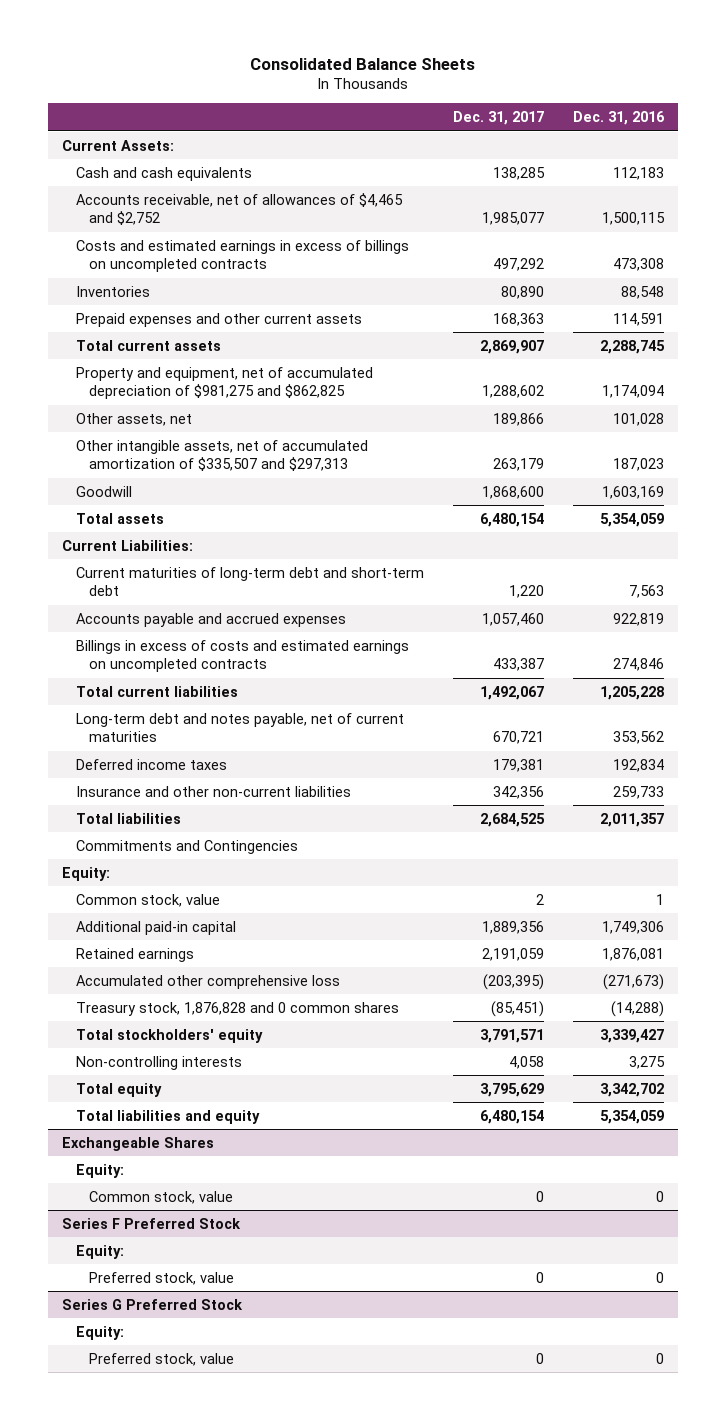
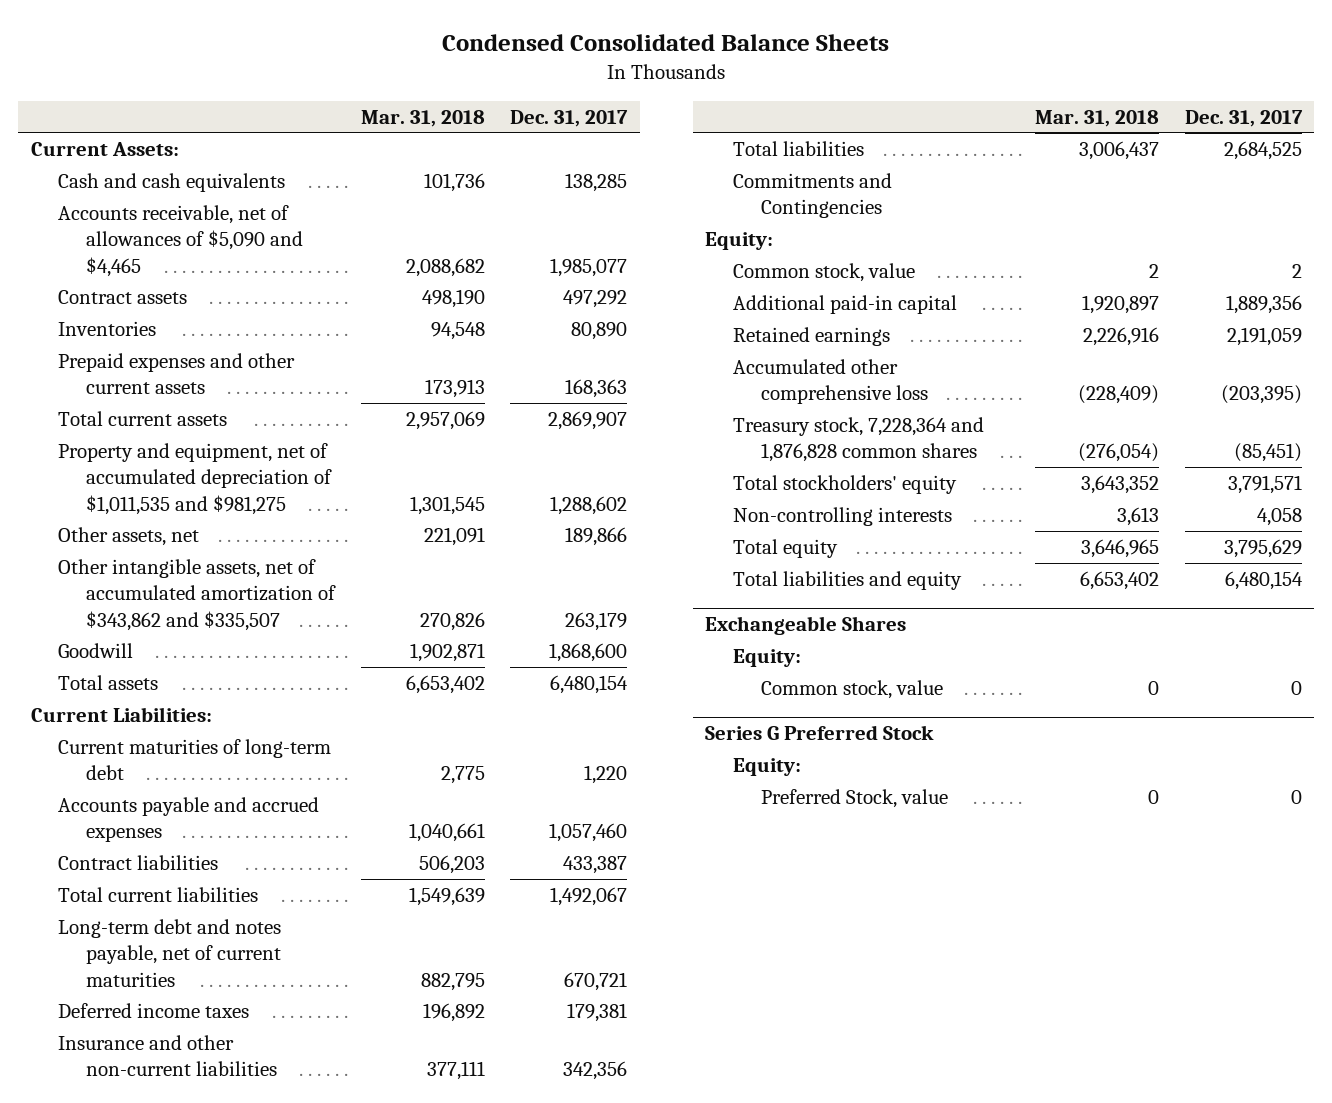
- Consolidated Balance Sheets
+ Condensed Consolidated Balance Sheets
- | Dec. 31, 2017 | Dec. 31, 2016
+ | Mar. 31, 2018 | Dec. 31, 2017
- Accounts receivable, net of allowances of $4,465 and $2,752 | 1,985,077 | 1,500,115
- Costs and estimated earnings in excess of billings on uncompleted contracts | 497,292 | 473,308
+ Accounts receivable, net of allowances of $5,090 and $4,465 | 2,088,682 | 1,985,077
+ Contract assets | 498,190 | 497,292
- Property and equipment, net of accumulated depreciation of $981,275 and $862,825 | 1,288,602 | 1,174,094
+ Property and equipment, net of accumulated depreciation of $1,011,535 and $981,275 | 1,301,545 | 1,288,602
- Other intangible assets, net of accumulated amortization of $335,507 and $297,313 | 263,179 | 187,023
+ Other intangible assets, net of accumulated amortization of $343,862 and $335,507 | 270,826 | 263,179
- Current maturities of long-term debt and short-term debt | 1,220 | 7,563
+ Current maturities of long-term debt | 2,775 | 1,220
- Billings in excess of costs and estimated earnings on uncompleted contracts | 433,387 | 274,846
+ Contract liabilities | 506,203 | 433,387
- Treasury stock, 1,876,828 and 0 common shares | (85,451) | (14,288)
+ Treasury stock, 7,228,364 and 1,876,828 common shares | (276,054) | (85,451)
- Series F Preferred Stock
- Equity:
- Preferred stock, value | 0 | 0
@ Series G Preferred Stock
- Preferred stock, value | 0 | 0
+ Preferred Stock, value | 0 | 0

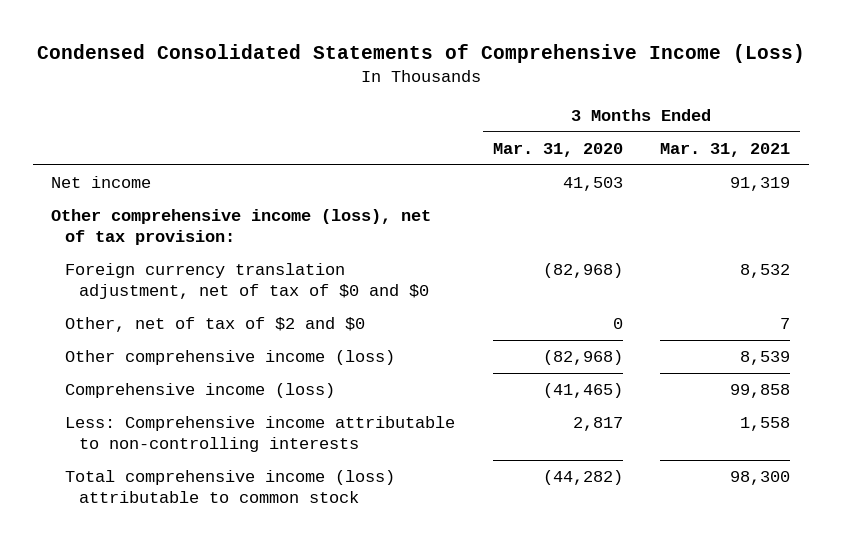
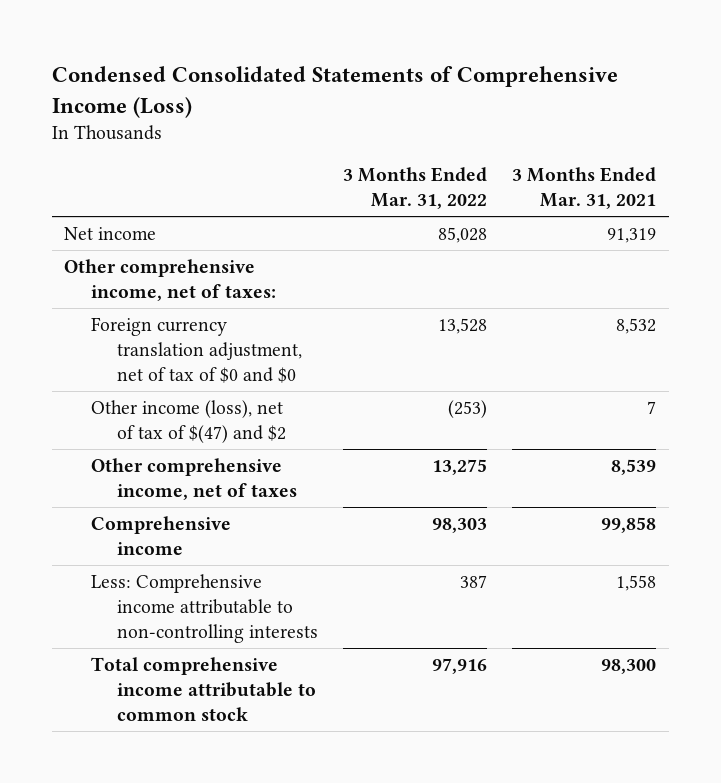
- | 3 Months Ended Mar. 31, 2020 | 3 Months Ended Mar. 31, 2021
+ | 3 Months Ended Mar. 31, 2022 | 3 Months Ended Mar. 31, 2021
- Other comprehensive income (loss), net of tax provision:
+ Other comprehensive income, net of taxes:
- Other, net of tax of $2 and $0 | 0 | 7
- Other comprehensive income (loss) | (82,968) | 8,539
- Comprehensive income (loss) | (41,465) | 99,858
+ Other income (loss), net of tax of $(47) and $2 | (253) | 7
+ Other comprehensive income, net of taxes | 13,275 | 8,539
+ Comprehensive income | 98,303 | 99,858
- Total comprehensive income (loss) attributable to common stock | (44,282) | 98,300
+ Total comprehensive income attributable to common stock | 97,916 | 98,300

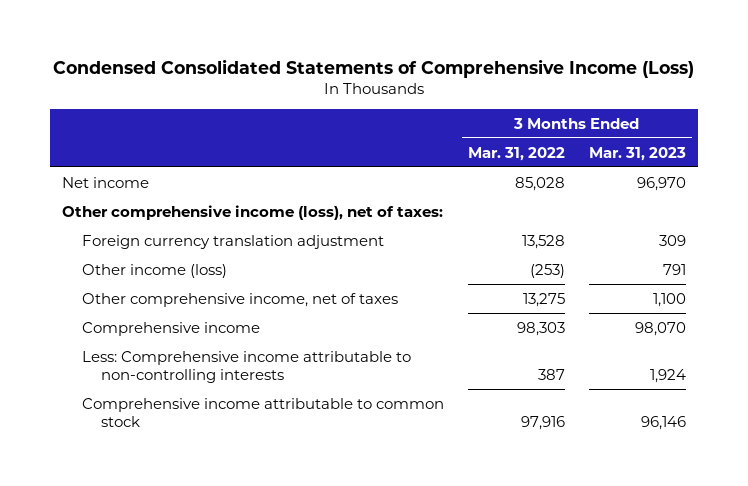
- | 3 Months Ended Mar. 31, 2022 | 3 Months Ended Mar. 31, 2021
+ | 3 Months Ended Mar. 31, 2022 | 3 Months Ended Mar. 31, 2023
- Other comprehensive income, net of taxes:
- Foreign currency translation adjustment, net of tax of $0 and $0 | 13,528 | 8,532
- Other income (loss), net of tax of $(47) and $2 | (253) | 7
+ Other comprehensive income (loss), net of taxes:
+ Foreign currency translation adjustment | 13,528 | 309
+ Other income (loss) | (253) | 791
- Total comprehensive income attributable to common stock | 97,916 | 98,300
+ Comprehensive income attributable to common stock | 97,916 | 96,146

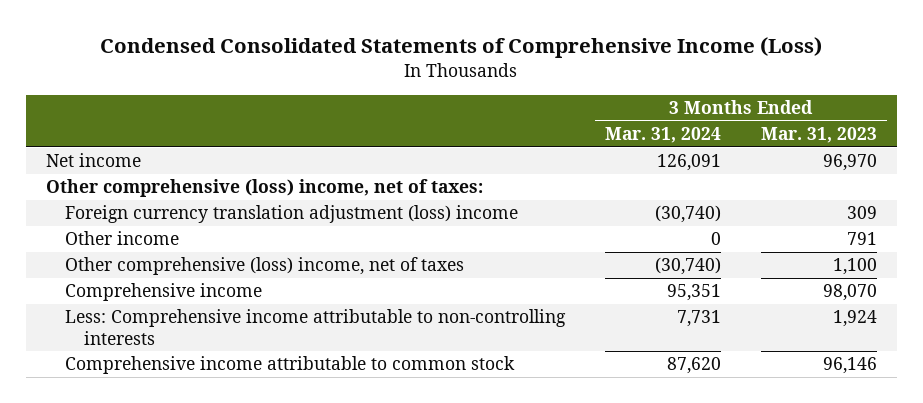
- | 3 Months Ended Mar. 31, 2022 | 3 Months Ended Mar. 31, 2023
+ | 3 Months Ended Mar. 31, 2024 | 3 Months Ended Mar. 31, 2023
- Other comprehensive income (loss), net of taxes:
- Foreign currency translation adjustment | 13,528 | 309
- Other income (loss) | (253) | 791
- Other comprehensive income, net of taxes | 13,275 | 1,100
+ Other comprehensive (loss) income, net of taxes:
+ Foreign currency translation adjustment (loss) income | (30,740) | 309
+ Other income | 0 | 791
+ Other comprehensive (loss) income, net of taxes | (30,740) | 1,100

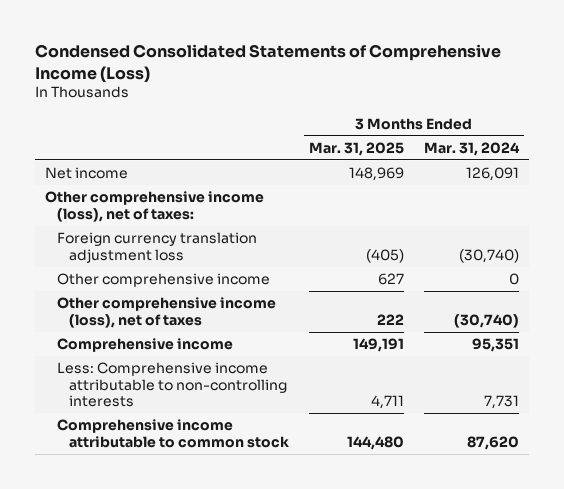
- | 3 Months Ended Mar. 31, 2024 | 3 Months Ended Mar. 31, 2023
+ | 3 Months Ended Mar. 31, 2025 | 3 Months Ended Mar. 31, 2024
- Other comprehensive (loss) income, net of taxes:
- Foreign currency translation adjustment (loss) income | (30,740) | 309
- Other income | 0 | 791
- Other comprehensive (loss) income, net of taxes | (30,740) | 1,100
+ Other comprehensive income (loss), net of taxes:
+ Foreign currency translation adjustment loss | (405) | (30,740)
+ Other comprehensive income | 627 | 0
+ Other comprehensive income (loss), net of taxes | 222 | (30,740)

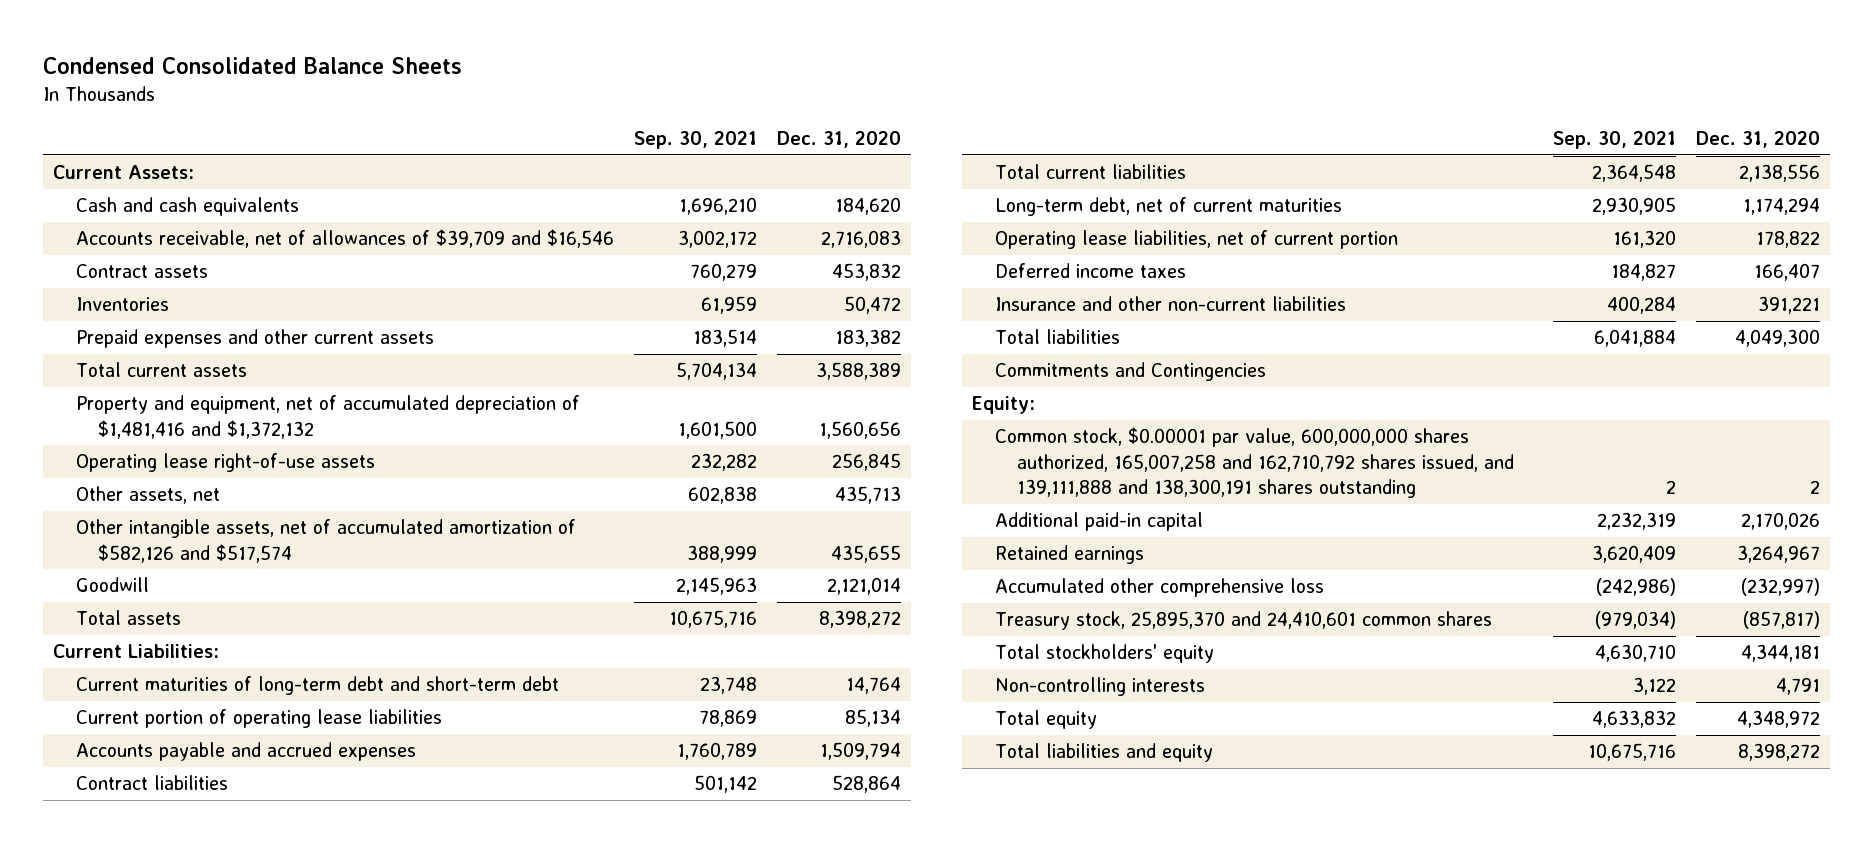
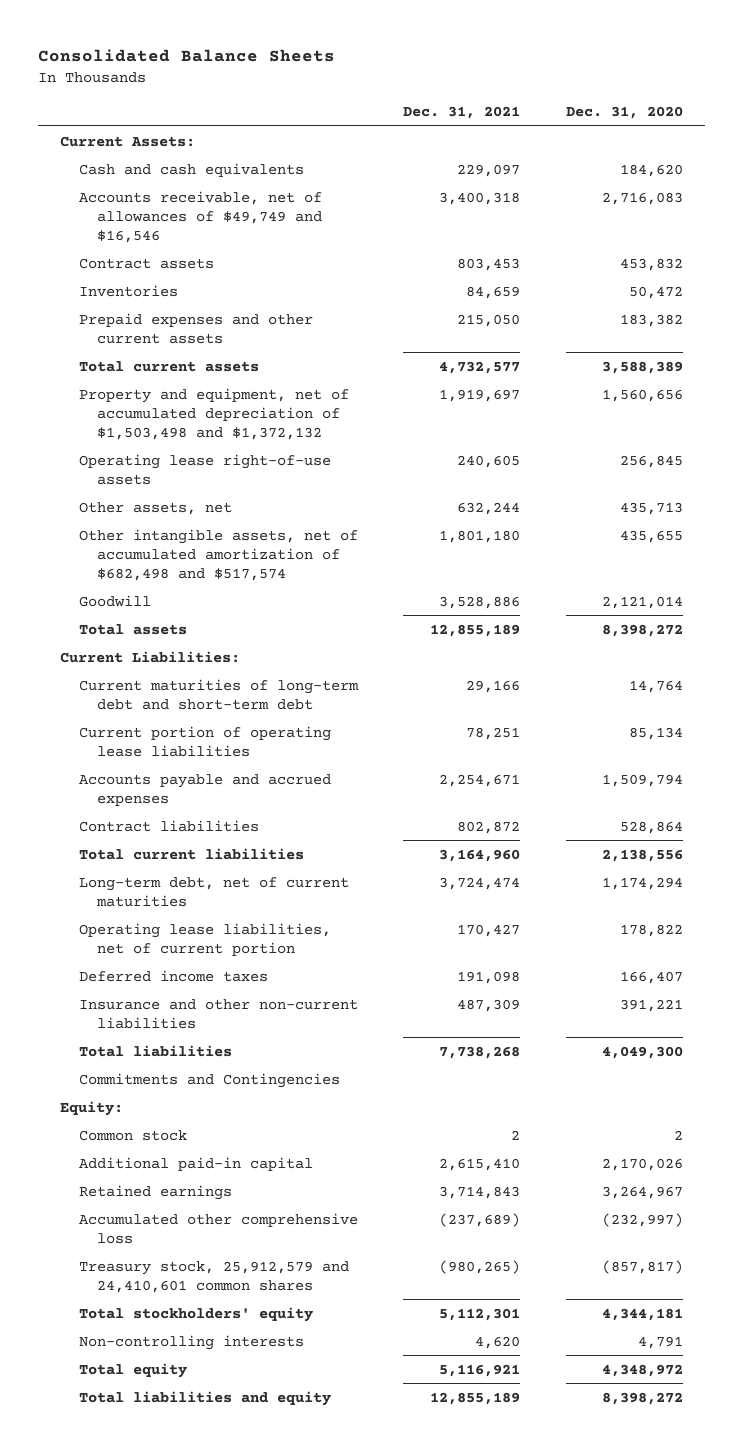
- Condensed Consolidated Balance Sheets
+ Consolidated Balance Sheets
- | Sep. 30, 2021 | Dec. 31, 2020
+ | Dec. 31, 2021 | Dec. 31, 2020
- Accounts receivable, net of allowances of $39,709 and $16,546 | 3,002,172 | 2,716,083
+ Accounts receivable, net of allowances of $49,749 and $16,546 | 3,400,318 | 2,716,083
- Property and equipment, net of accumulated depreciation of $1,481,416 and $1,372,132 | 1,601,500 | 1,560,656
+ Property and equipment, net of accumulated depreciation of $1,503,498 and $1,372,132 | 1,919,697 | 1,560,656
- Other intangible assets, net of accumulated amortization of $582,126 and $517,574 | 388,999 | 435,655
+ Other intangible assets, net of accumulated amortization of $682,498 and $517,574 | 1,801,180 | 435,655
- Common stock, $0.00001 par value, 600,000,000 shares authorized, 165,007,258 and 162,710,792 shares issued, and 139,111,888 and 138,300,191 shares outstanding | 2 | 2
+ Common stock | 2 | 2
- Treasury stock, 25,895,370 and 24,410,601 common shares | (979,034) | (857,817)
+ Treasury stock, 25,912,579 and 24,410,601 common shares | (980,265) | (857,817)

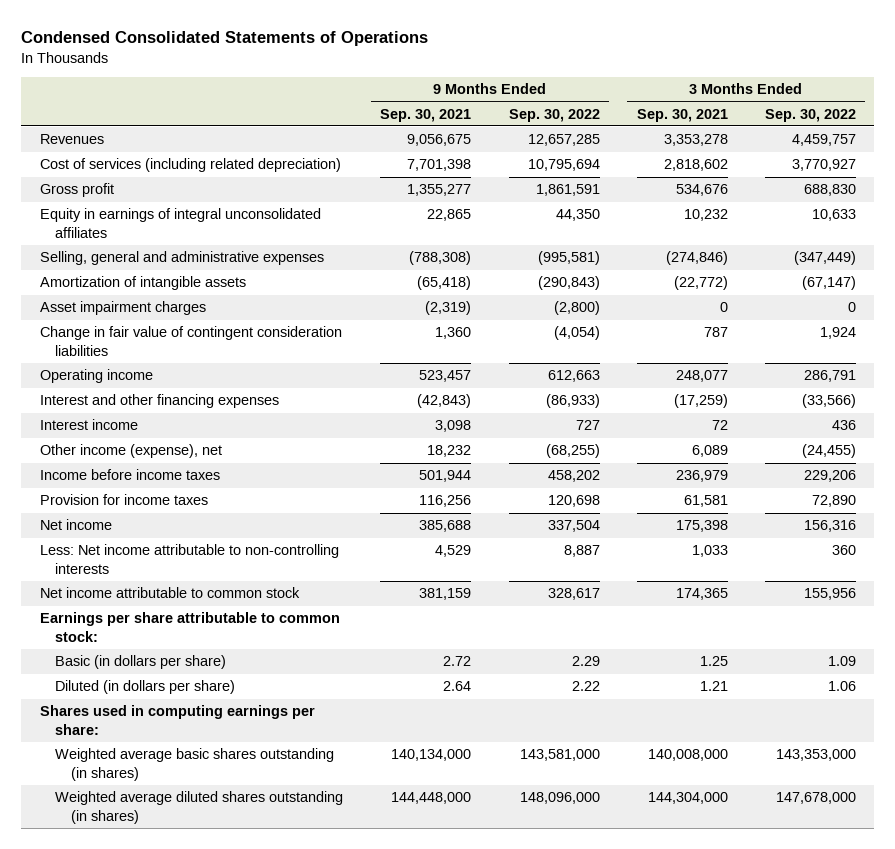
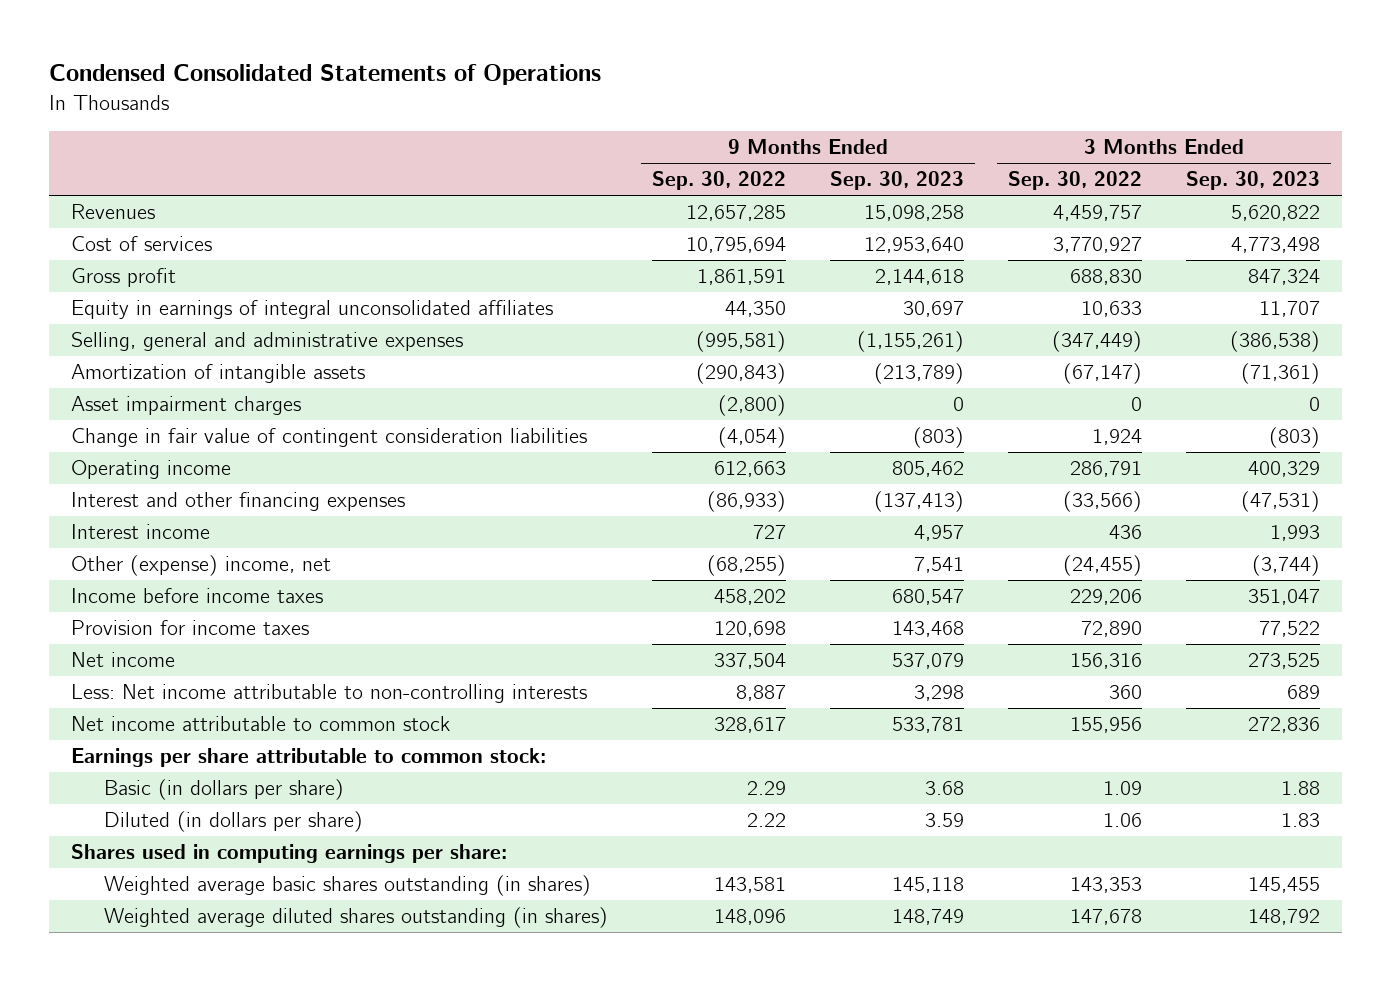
- | 9 Months Ended Sep. 30, 2021 | 9 Months Ended Sep. 30, 2022 | 3 Months Ended Sep. 30, 2021 | 3 Months Ended Sep. 30, 2022
+ | 9 Months Ended Sep. 30, 2022 | 9 Months Ended Sep. 30, 2023 | 3 Months Ended Sep. 30, 2022 | 3 Months Ended Sep. 30, 2023
- Cost of services (including related depreciation) | 7,701,398 | 10,795,694 | 2,818,602 | 3,770,927
+ Cost of services | 10,795,694 | 12,953,640 | 3,770,927 | 4,773,498
- Other income (expense), net | 18,232 | (68,255) | 6,089 | (24,455)
+ Other (expense) income, net | (68,255) | 7,541 | (24,455) | (3,744)
- Weighted average basic shares outstanding (in shares) | 140,134,000 | 143,581,000 | 140,008,000 | 143,353,000
- Weighted average diluted shares outstanding (in shares) | 144,448,000 | 148,096,000 | 144,304,000 | 147,678,000
+ Weighted average basic shares outstanding (in shares) | 143,581 | 145,118 | 143,353 | 145,455
+ Weighted average diluted shares outstanding (in shares) | 148,096 | 148,749 | 147,678 | 148,792

